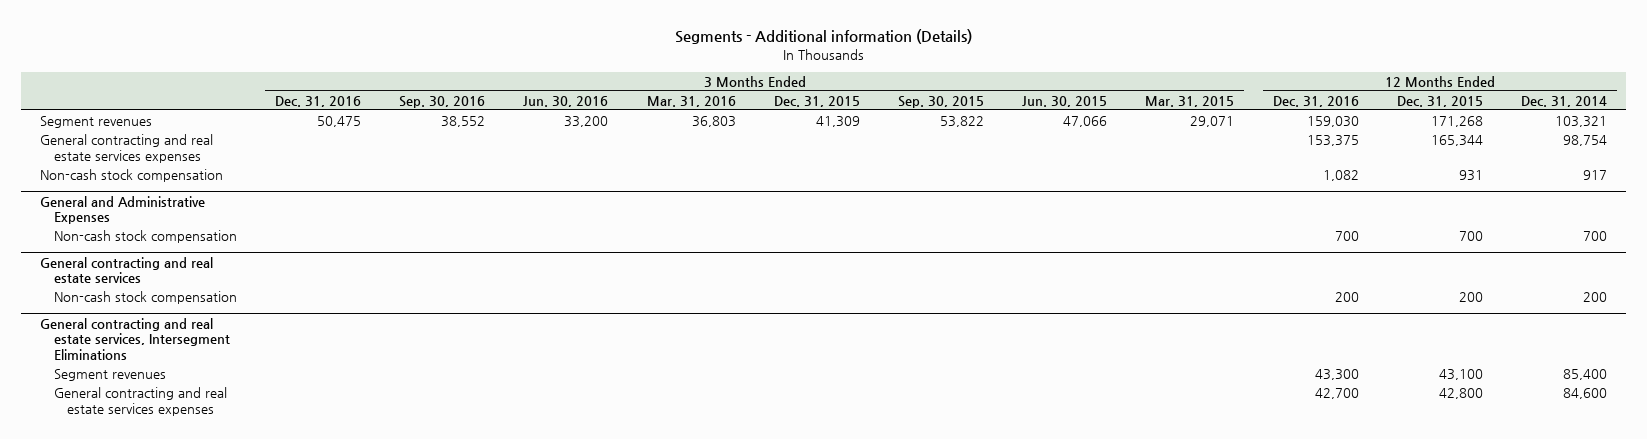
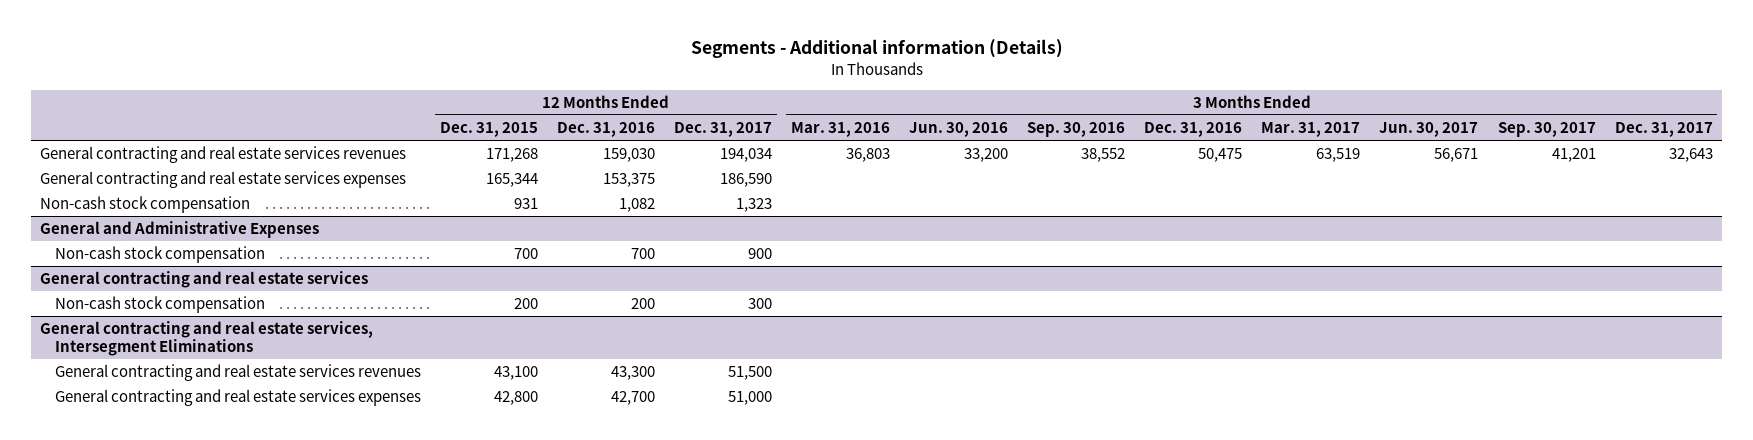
- | 3 Months Ended Dec. 31, 2016 | 3 Months Ended Sep. 30, 2016 | 3 Months Ended Jun. 30, 2016 | 3 Months Ended Mar. 31, 2016 | 3 Months Ended Dec. 31, 2015 | 3 Months Ended Sep. 30, 2015 | 3 Months Ended Jun. 30, 2015 | 3 Months Ended Mar. 31, 2015 | 12 Months Ended Dec. 31, 2016 | 12 Months Ended Dec. 31, 2015 | 12 Months Ended Dec. 31, 2014
+ | 12 Months Ended Dec. 31, 2015 | 12 Months Ended Dec. 31, 2016 | 12 Months Ended Dec. 31, 2017 | 3 Months Ended Mar. 31, 2016 | 3 Months Ended Jun. 30, 2016 | 3 Months Ended Sep. 30, 2016 | 3 Months Ended Dec. 31, 2016 | 3 Months Ended Mar. 31, 2017 | 3 Months Ended Jun. 30, 2017 | 3 Months Ended Sep. 30, 2017 | 3 Months Ended Dec. 31, 2017
- Segment revenues | 50,475 | 38,552 | 33,200 | 36,803 | 41,309 | 53,822 | 47,066 | 29,071 | 159,030 | 171,268 | 103,321
+ General contracting and real estate services revenues | 171,268 | 159,030 | 194,034 | 36,803 | 33,200 | 38,552 | 50,475 | 63,519 | 56,671 | 41,201 | 32,643
@ General contracting and real estate services, Intersegment Eliminations
- Segment revenues | | | | | | | | | 43,300 | 43,100 | 85,400
+ General contracting and real estate services revenues | 43,100 | 43,300 | 51,500 | | | | | | | |

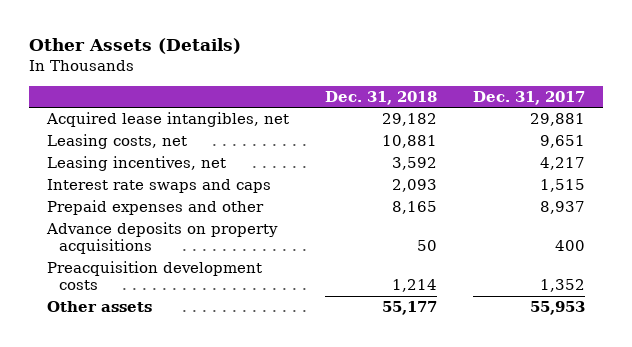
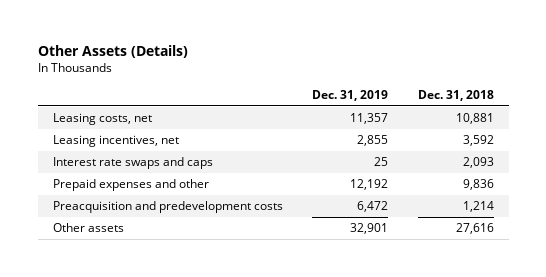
- | Dec. 31, 2018 | Dec. 31, 2017
+ | Dec. 31, 2019 | Dec. 31, 2018
- Acquired lease intangibles, net | 29,182 | 29,881
- Prepaid expenses and other | 8,165 | 8,937
- Advance deposits on property acquisitions | 50 | 400
- Preacquisition development costs | 1,214 | 1,352
- Other assets | 55,177 | 55,953
+ Prepaid expenses and other | 12,192 | 9,836
+ Preacquisition and predevelopment costs | 6,472 | 1,214
+ Other assets | 32,901 | 27,616

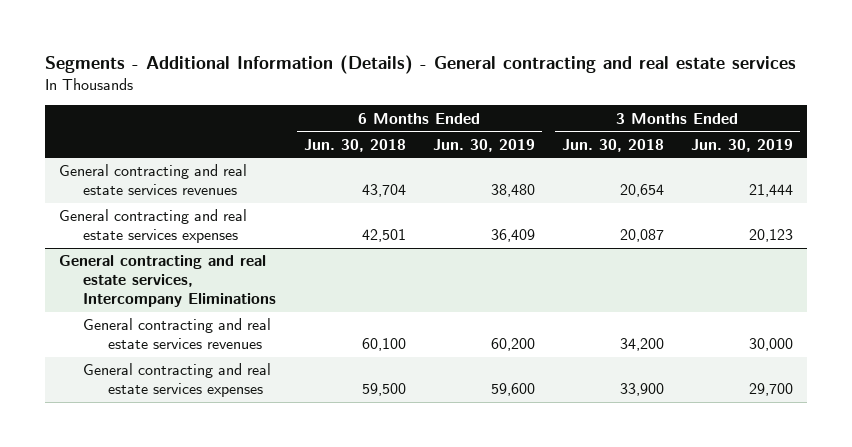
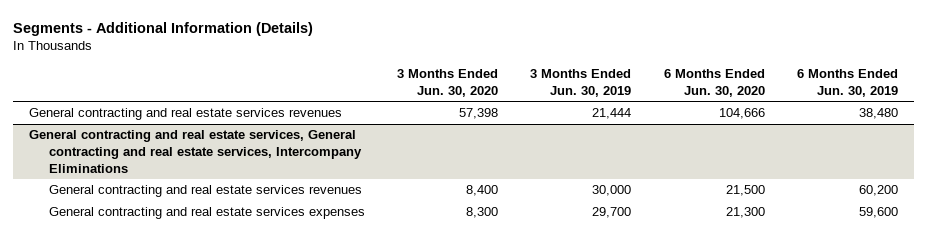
- Segments - Additional Information (Details) - General contracting and real estate services
+ Segments - Additional Information (Details)
- | 6 Months Ended Jun. 30, 2018 | 6 Months Ended Jun. 30, 2019 | 3 Months Ended Jun. 30, 2018 | 3 Months Ended Jun. 30, 2019
+ | 3 Months Ended Jun. 30, 2020 | 3 Months Ended Jun. 30, 2019 | 6 Months Ended Jun. 30, 2020 | 6 Months Ended Jun. 30, 2019
- General contracting and real estate services expenses | 42,501 | 36,409 | 20,087 | 20,123
- General contracting and real estate services, Intercompany Eliminations
+ General contracting and real estate services, General contracting and real estate services, Intercompany Eliminations

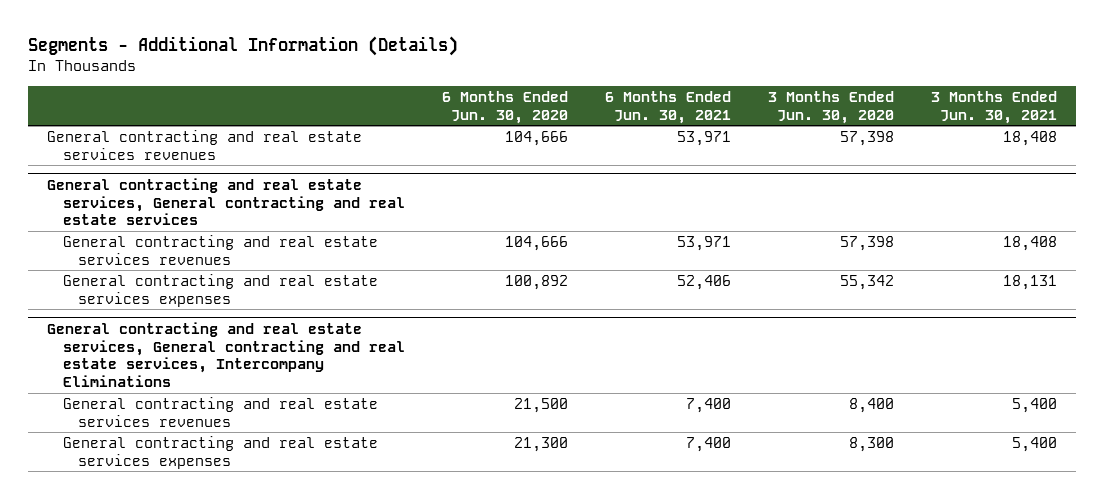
- | 3 Months Ended Jun. 30, 2020 | 3 Months Ended Jun. 30, 2019 | 6 Months Ended Jun. 30, 2020 | 6 Months Ended Jun. 30, 2019
+ | 6 Months Ended Jun. 30, 2020 | 6 Months Ended Jun. 30, 2021 | 3 Months Ended Jun. 30, 2020 | 3 Months Ended Jun. 30, 2021
+ General contracting and real estate services, General contracting and real estate services
+ General contracting and real estate services revenues | 104,666 | 53,971 | 57,398 | 18,408
+ General contracting and real estate services expenses | 100,892 | 52,406 | 55,342 | 18,131

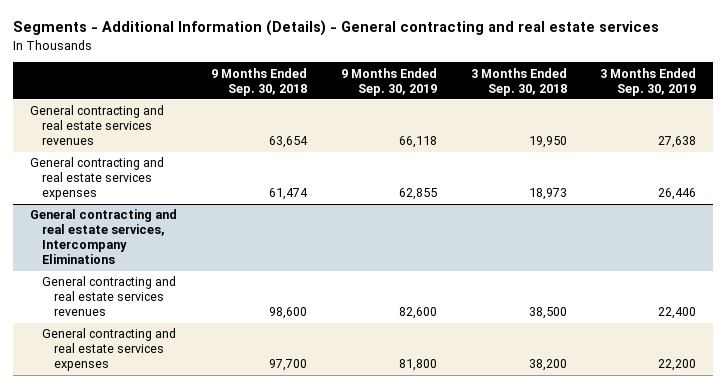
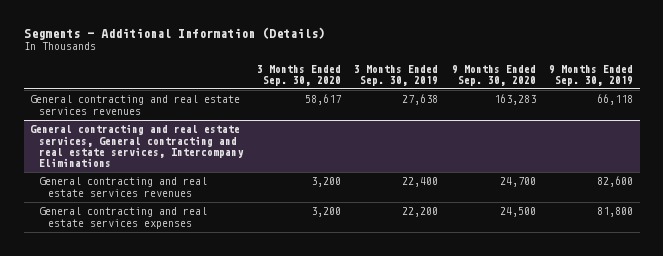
- Segments - Additional Information (Details) - General contracting and real estate services
+ Segments - Additional Information (Details)
- | 9 Months Ended Sep. 30, 2018 | 9 Months Ended Sep. 30, 2019 | 3 Months Ended Sep. 30, 2018 | 3 Months Ended Sep. 30, 2019
+ | 3 Months Ended Sep. 30, 2020 | 3 Months Ended Sep. 30, 2019 | 9 Months Ended Sep. 30, 2020 | 9 Months Ended Sep. 30, 2019
- General contracting and real estate services expenses | 61,474 | 62,855 | 18,973 | 26,446
- General contracting and real estate services, Intercompany Eliminations
+ General contracting and real estate services, General contracting and real estate services, Intercompany Eliminations

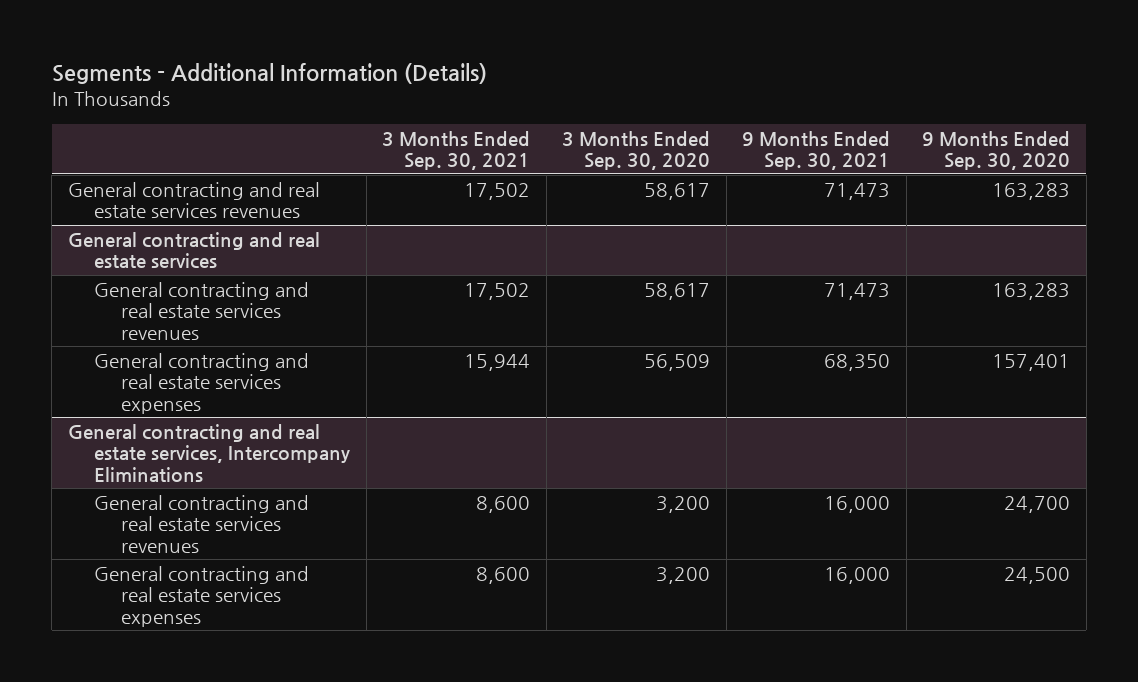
- | 3 Months Ended Sep. 30, 2020 | 3 Months Ended Sep. 30, 2019 | 9 Months Ended Sep. 30, 2020 | 9 Months Ended Sep. 30, 2019
+ | 3 Months Ended Sep. 30, 2021 | 3 Months Ended Sep. 30, 2020 | 9 Months Ended Sep. 30, 2021 | 9 Months Ended Sep. 30, 2020
- General contracting and real estate services, General contracting and real estate services, Intercompany Eliminations
+ General contracting and real estate services
+ General contracting and real estate services revenues | 17,502 | 58,617 | 71,473 | 163,283
+ General contracting and real estate services expenses | 15,944 | 56,509 | 68,350 | 157,401
+ General contracting and real estate services, Intercompany Eliminations

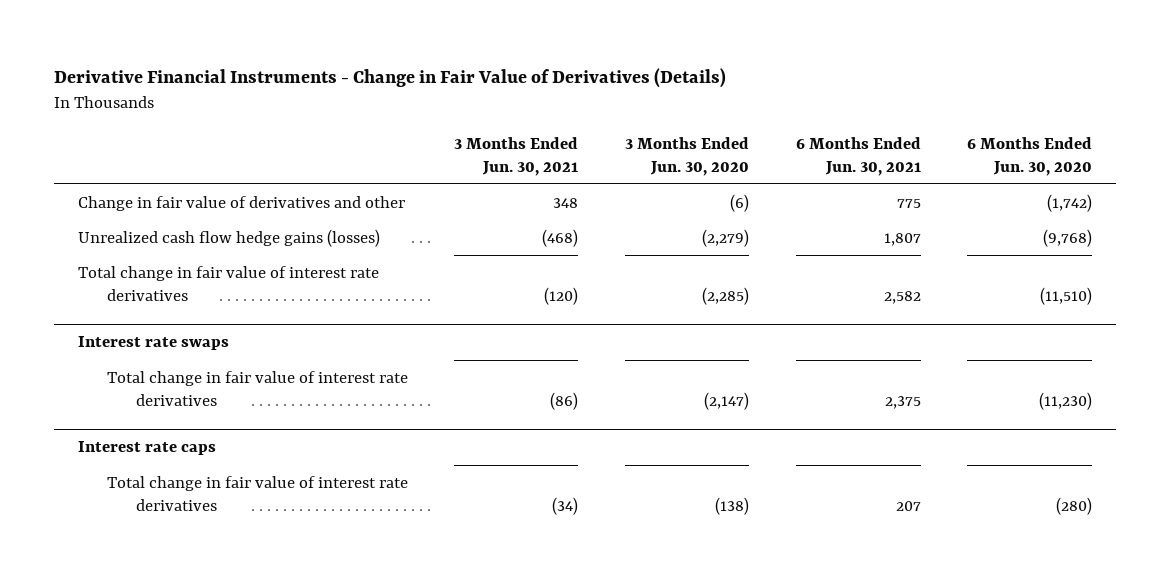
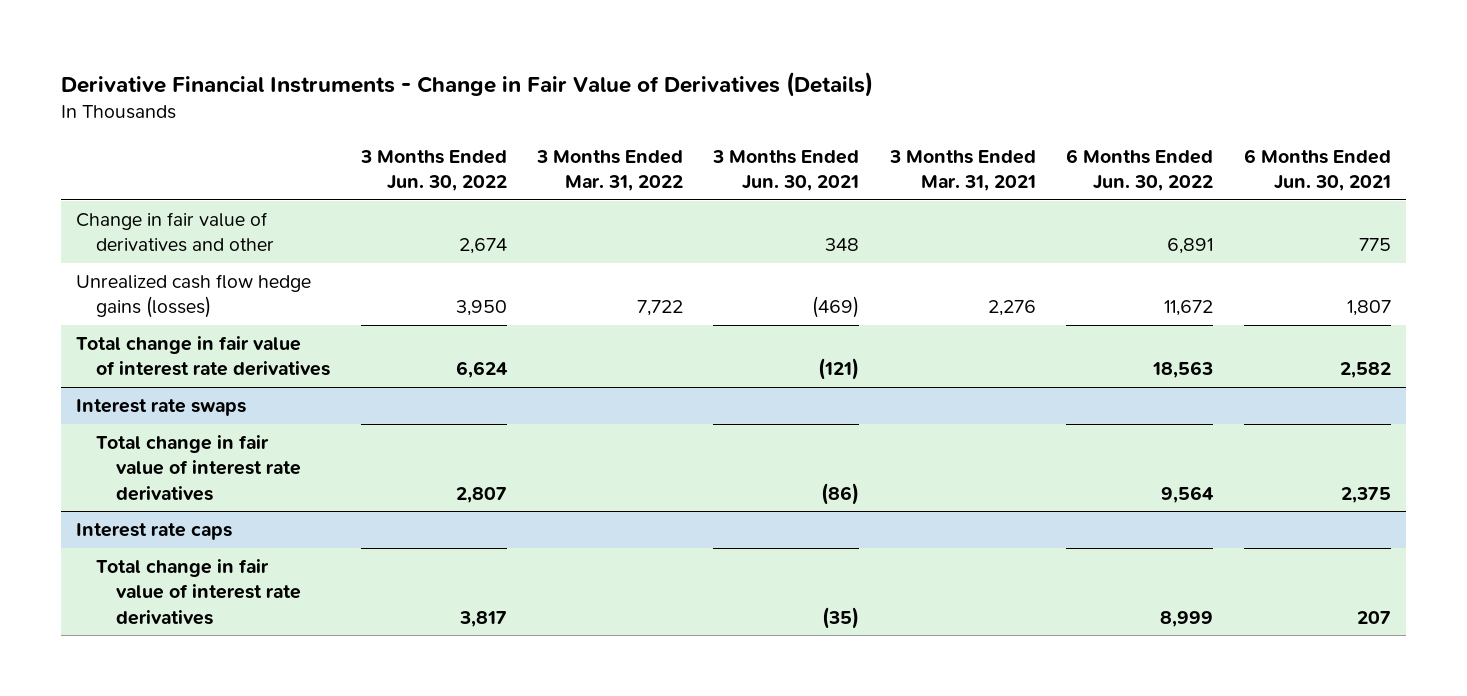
- | 3 Months Ended Jun. 30, 2021 | 3 Months Ended Jun. 30, 2020 | 6 Months Ended Jun. 30, 2021 | 6 Months Ended Jun. 30, 2020
+ | 3 Months Ended Jun. 30, 2022 | 3 Months Ended Mar. 31, 2022 | 3 Months Ended Jun. 30, 2021 | 3 Months Ended Mar. 31, 2021 | 6 Months Ended Jun. 30, 2022 | 6 Months Ended Jun. 30, 2021
- Unrealized cash flow hedge gains (losses) | (468) | (2,279) | 1,807 | (9,768)
- Total change in fair value of interest rate derivatives | (120) | (2,285) | 2,582 | (11,510)
+ Unrealized cash flow hedge gains (losses) | 3,950 | 7,722 | (469) | 2,276 | 11,672 | 1,807
+ Total change in fair value of interest rate derivatives | 6,624 | | (121) | | 18,563 | 2,582
@ Interest rate caps
- Total change in fair value of interest rate derivatives | (34) | (138) | 207 | (280)
+ Total change in fair value of interest rate derivatives | 3,817 | | (35) | | 8,999 | 207

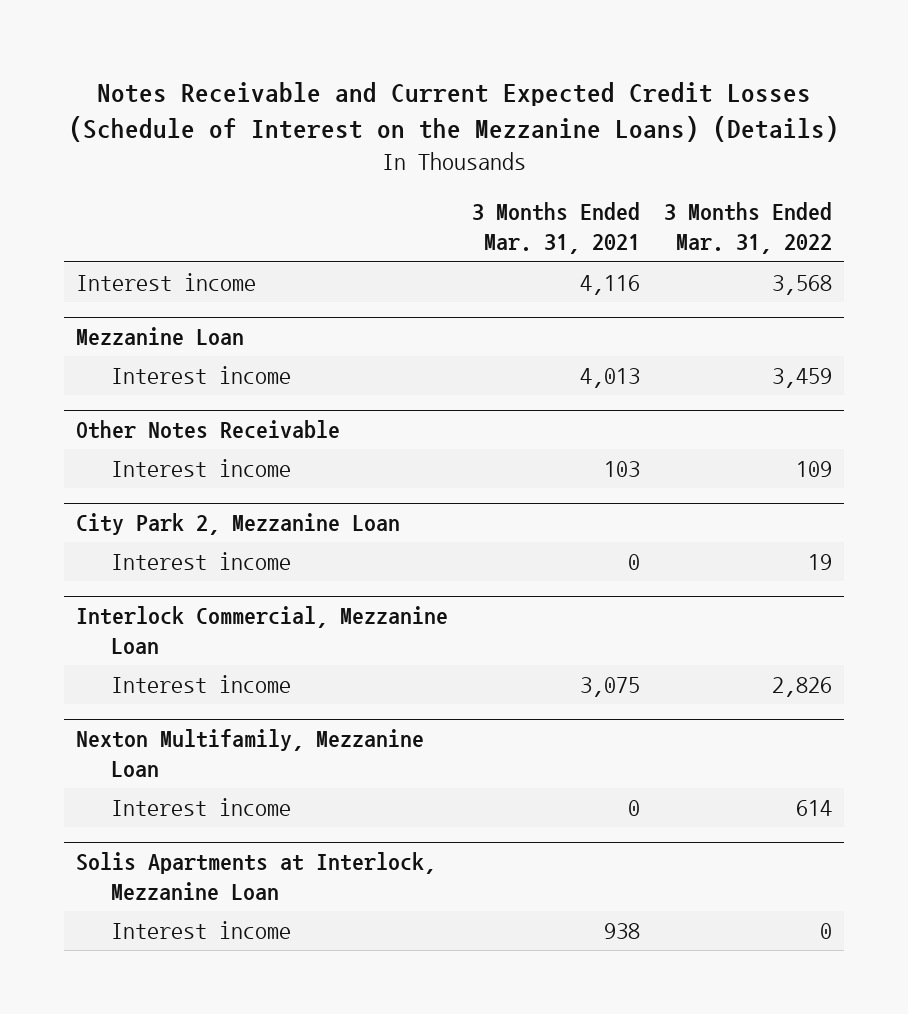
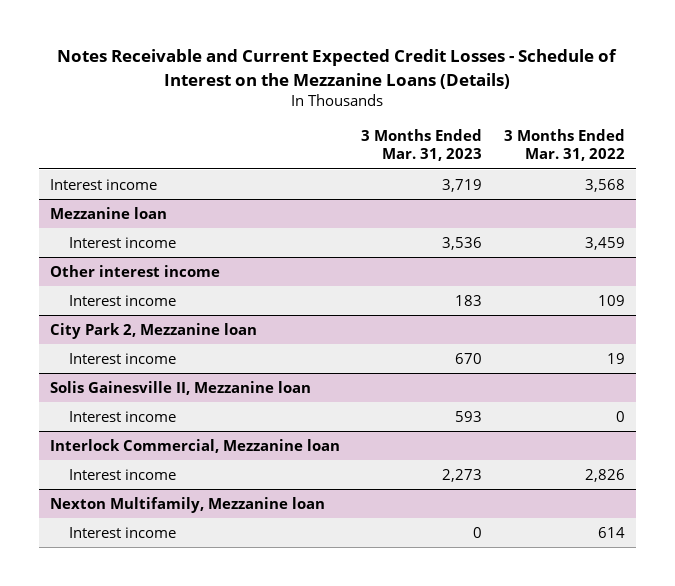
- Notes Receivable and Current Expected Credit Losses (Schedule of Interest on the Mezzanine Loans) (Details)
+ Notes Receivable and Current Expected Credit Losses - Schedule of Interest on the Mezzanine Loans (Details)
- | 3 Months Ended Mar. 31, 2021 | 3 Months Ended Mar. 31, 2022
+ | 3 Months Ended Mar. 31, 2023 | 3 Months Ended Mar. 31, 2022
- Mezzanine Loan
+ Mezzanine loan
- Other Notes Receivable
+ Other interest income
- City Park 2, Mezzanine Loan
+ City Park 2, Mezzanine loan
- Interlock Commercial, Mezzanine Loan
+ Solis Gainesville II, Mezzanine loan
+ Interest income | 593 | 0
+ Interlock Commercial, Mezzanine loan
- Nexton Multifamily, Mezzanine Loan
+ Nexton Multifamily, Mezzanine loan
- Solis Apartments at Interlock, Mezzanine Loan
- Interest income | 938 | 0

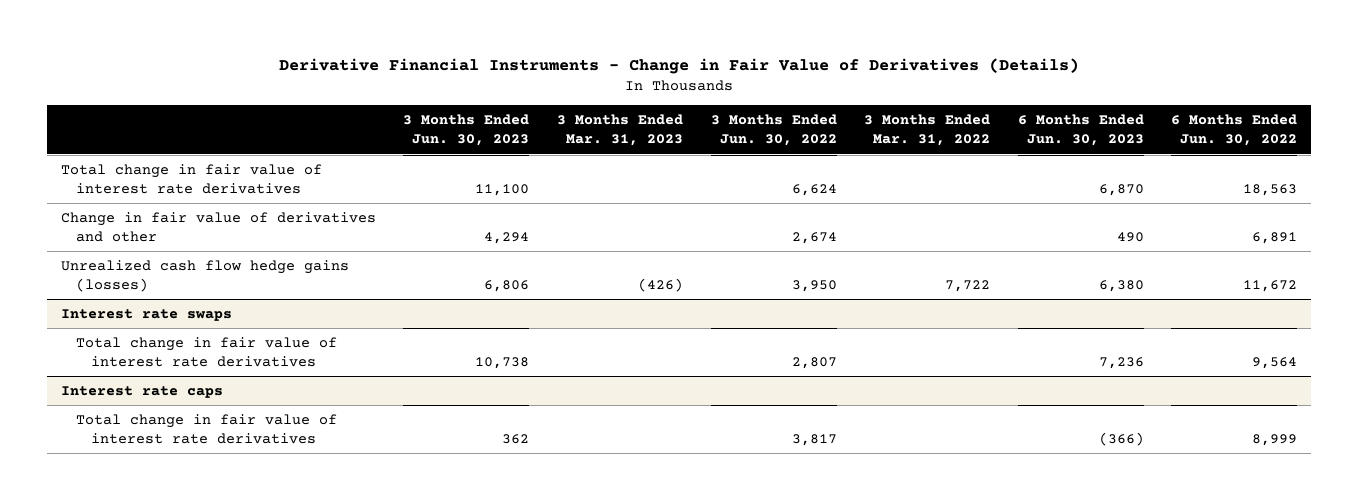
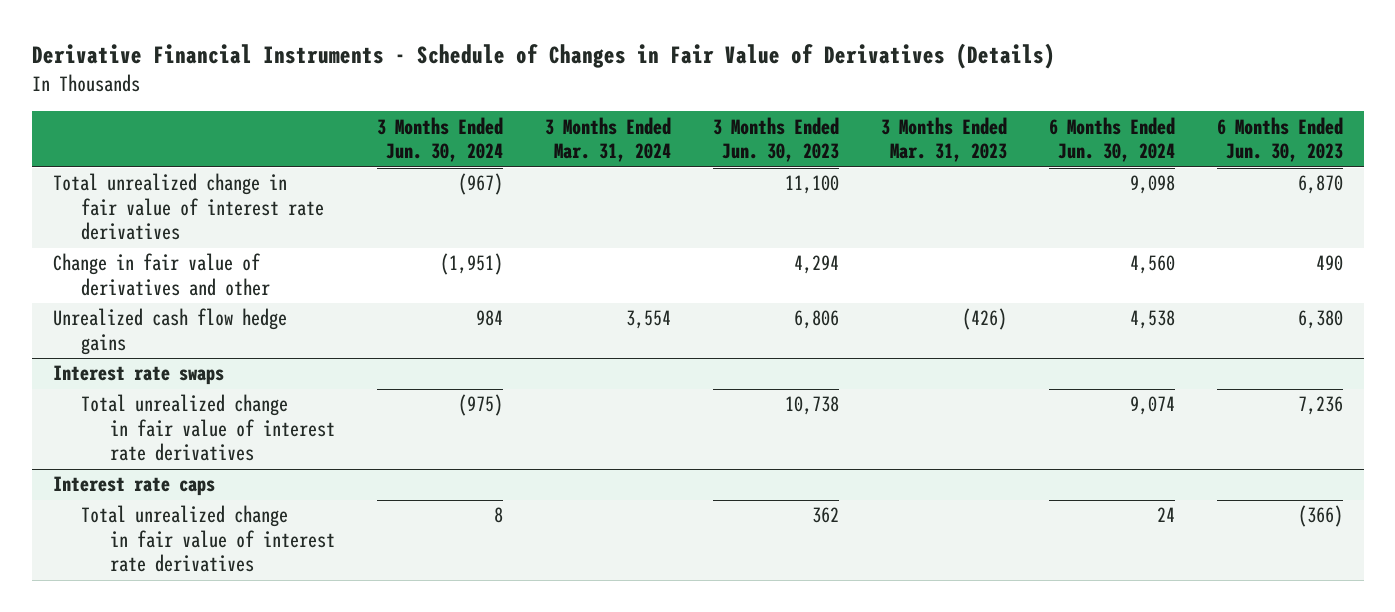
- Derivative Financial Instruments - Change in Fair Value of Derivatives (Details)
+ Derivative Financial Instruments - Schedule of Changes in Fair Value of Derivatives (Details)
- | 3 Months Ended Jun. 30, 2023 | 3 Months Ended Mar. 31, 2023 | 3 Months Ended Jun. 30, 2022 | 3 Months Ended Mar. 31, 2022 | 6 Months Ended Jun. 30, 2023 | 6 Months Ended Jun. 30, 2022
+ | 3 Months Ended Jun. 30, 2024 | 3 Months Ended Mar. 31, 2024 | 3 Months Ended Jun. 30, 2023 | 3 Months Ended Mar. 31, 2023 | 6 Months Ended Jun. 30, 2024 | 6 Months Ended Jun. 30, 2023
- Total change in fair value of interest rate derivatives | 11,100 | | 6,624 | | 6,870 | 18,563
+ Total unrealized change in fair value of interest rate derivatives | (967) | | 11,100 | | 9,098 | 6,870
- Unrealized cash flow hedge gains (losses) | 6,806 | (426) | 3,950 | 7,722 | 6,380 | 11,672
+ Unrealized cash flow hedge gains | 984 | 3,554 | 6,806 | (426) | 4,538 | 6,380
@ Interest rate swaps
- Total change in fair value of interest rate derivatives | 10,738 | | 2,807 | | 7,236 | 9,564
+ Total unrealized change in fair value of interest rate derivatives | (975) | | 10,738 | | 9,074 | 7,236
@ Interest rate caps
- Total change in fair value of interest rate derivatives | 362 | | 3,817 | | (366) | 8,999
+ Total unrealized change in fair value of interest rate derivatives | 8 | | 362 | | 24 | (366)

